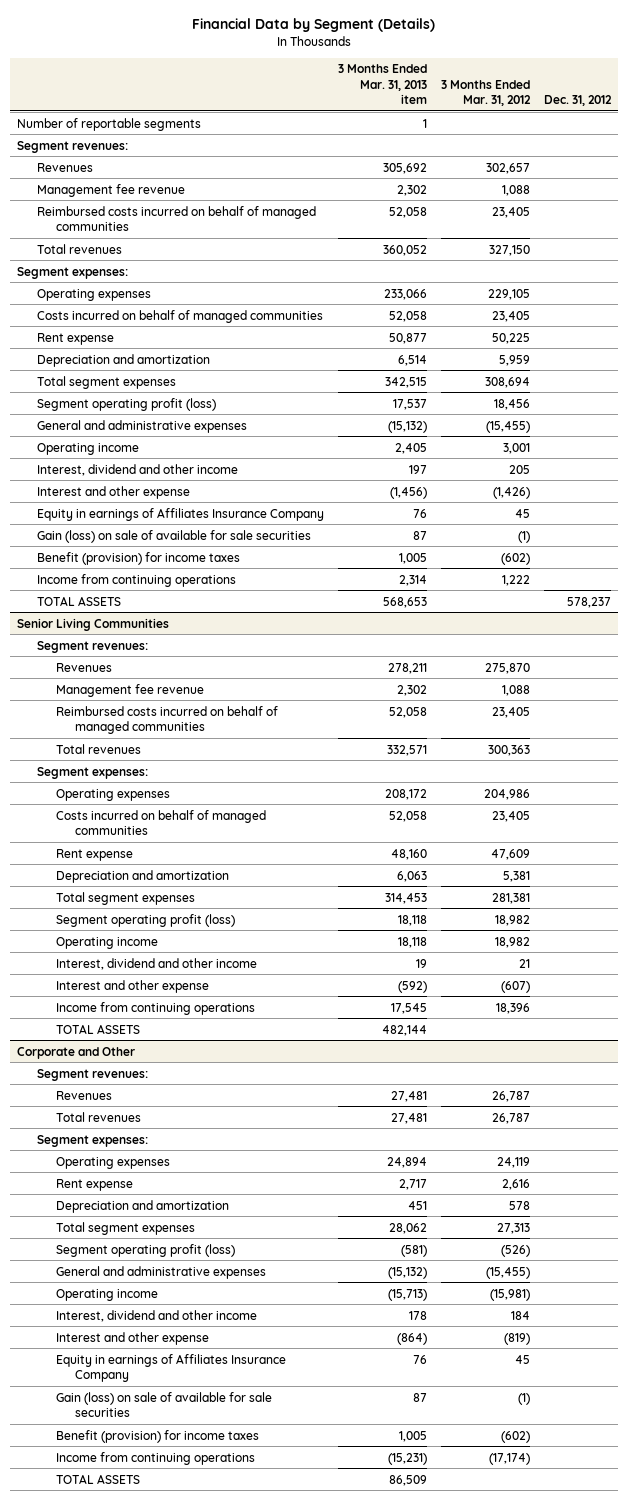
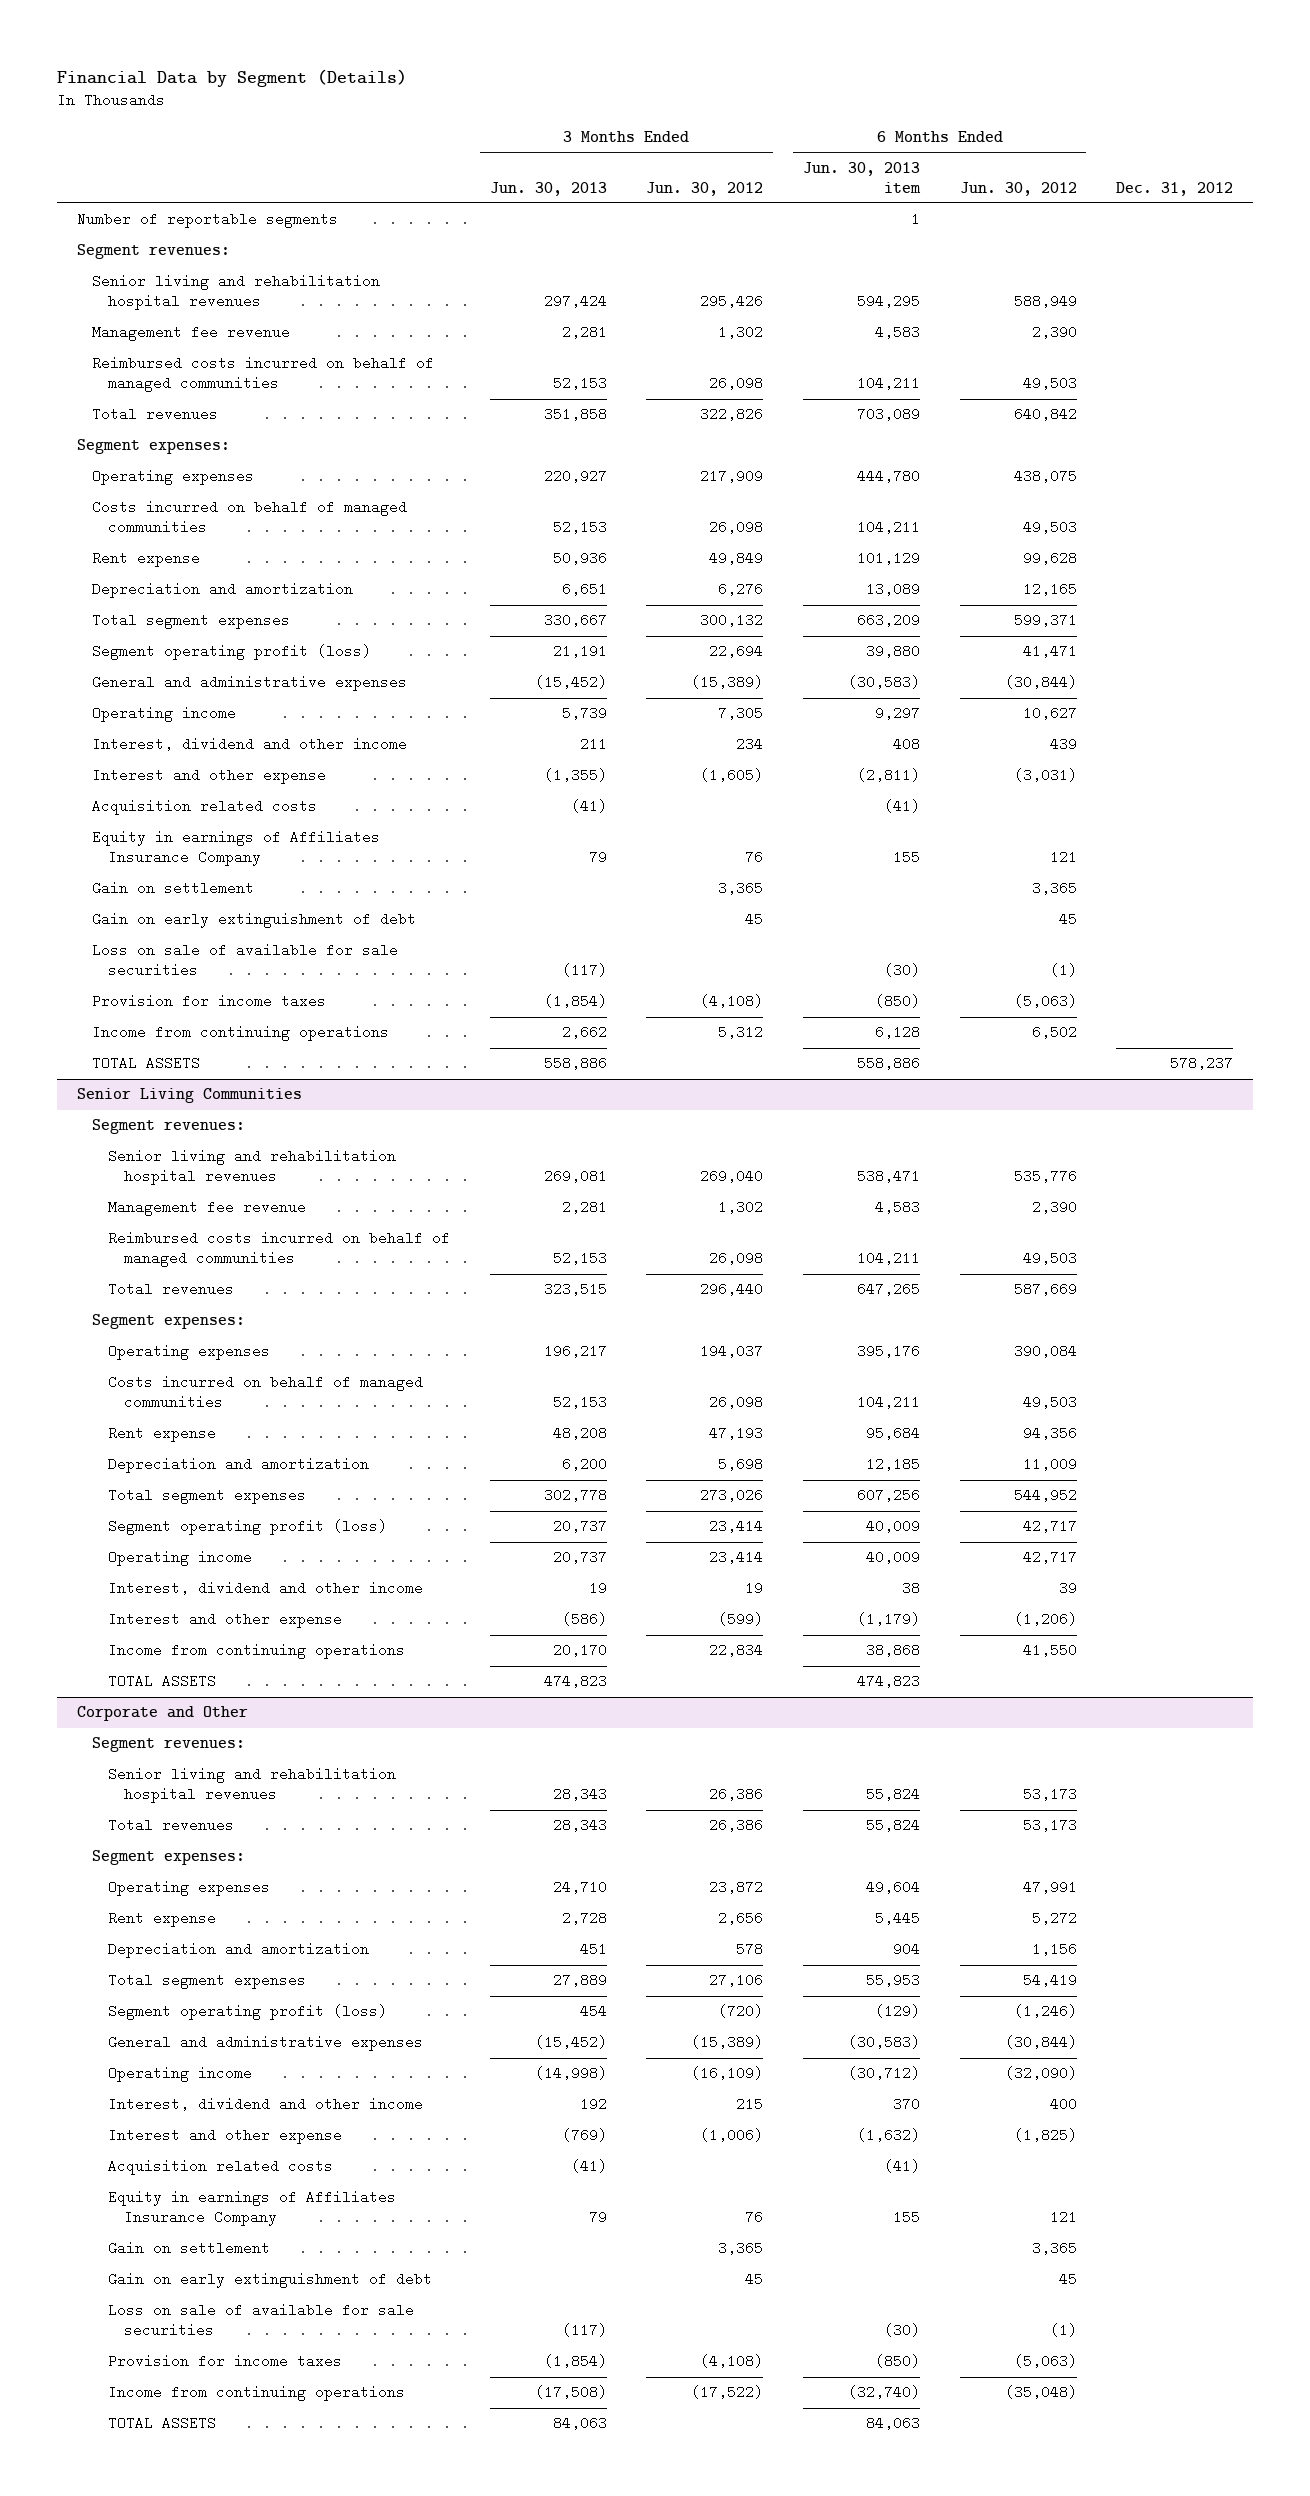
- | 3 Months Ended Mar. 31, 2013 item | 3 Months Ended Mar. 31, 2012 | Dec. 31, 2012
+ | 3 Months Ended Jun. 30, 2013 | 3 Months Ended Jun. 30, 2012 | 6 Months Ended Jun. 30, 2013 item | 6 Months Ended Jun. 30, 2012 | Dec. 31, 2012
- Revenues | 305,692 | 302,657 |
+ Senior living and rehabilitation hospital revenues | 297,424 | 295,426 | 594,295 | 588,949 |
+ Acquisition related costs | (41) | | (41) | |
- Gain (loss) on sale of available for sale securities | 87 | (1) |
- Benefit (provision) for income taxes | 1,005 | (602) |
+ Gain on settlement | | 3,365 | | 3,365 |
+ Gain on early extinguishment of debt | | 45 | | 45 |
+ Loss on sale of available for sale securities | (117) | | (30) | (1) |
+ Provision for income taxes | (1,854) | (4,108) | (850) | (5,063) |
@ Senior Living Communities
- Revenues | 278,211 | 275,870 |
+ Senior living and rehabilitation hospital revenues | 269,081 | 269,040 | 538,471 | 535,776 |
@ Corporate and Other
- Revenues | 27,481 | 26,787 |
+ Senior living and rehabilitation hospital revenues | 28,343 | 26,386 | 55,824 | 53,173 |
+ Acquisition related costs | (41) | | (41) | |
- Gain (loss) on sale of available for sale securities | 87 | (1) |
- Benefit (provision) for income taxes | 1,005 | (602) |
+ Gain on settlement | | 3,365 | | 3,365 |
+ Gain on early extinguishment of debt | | 45 | | 45 |
+ Loss on sale of available for sale securities | (117) | | (30) | (1) |
+ Provision for income taxes | (1,854) | (4,108) | (850) | (5,063) |

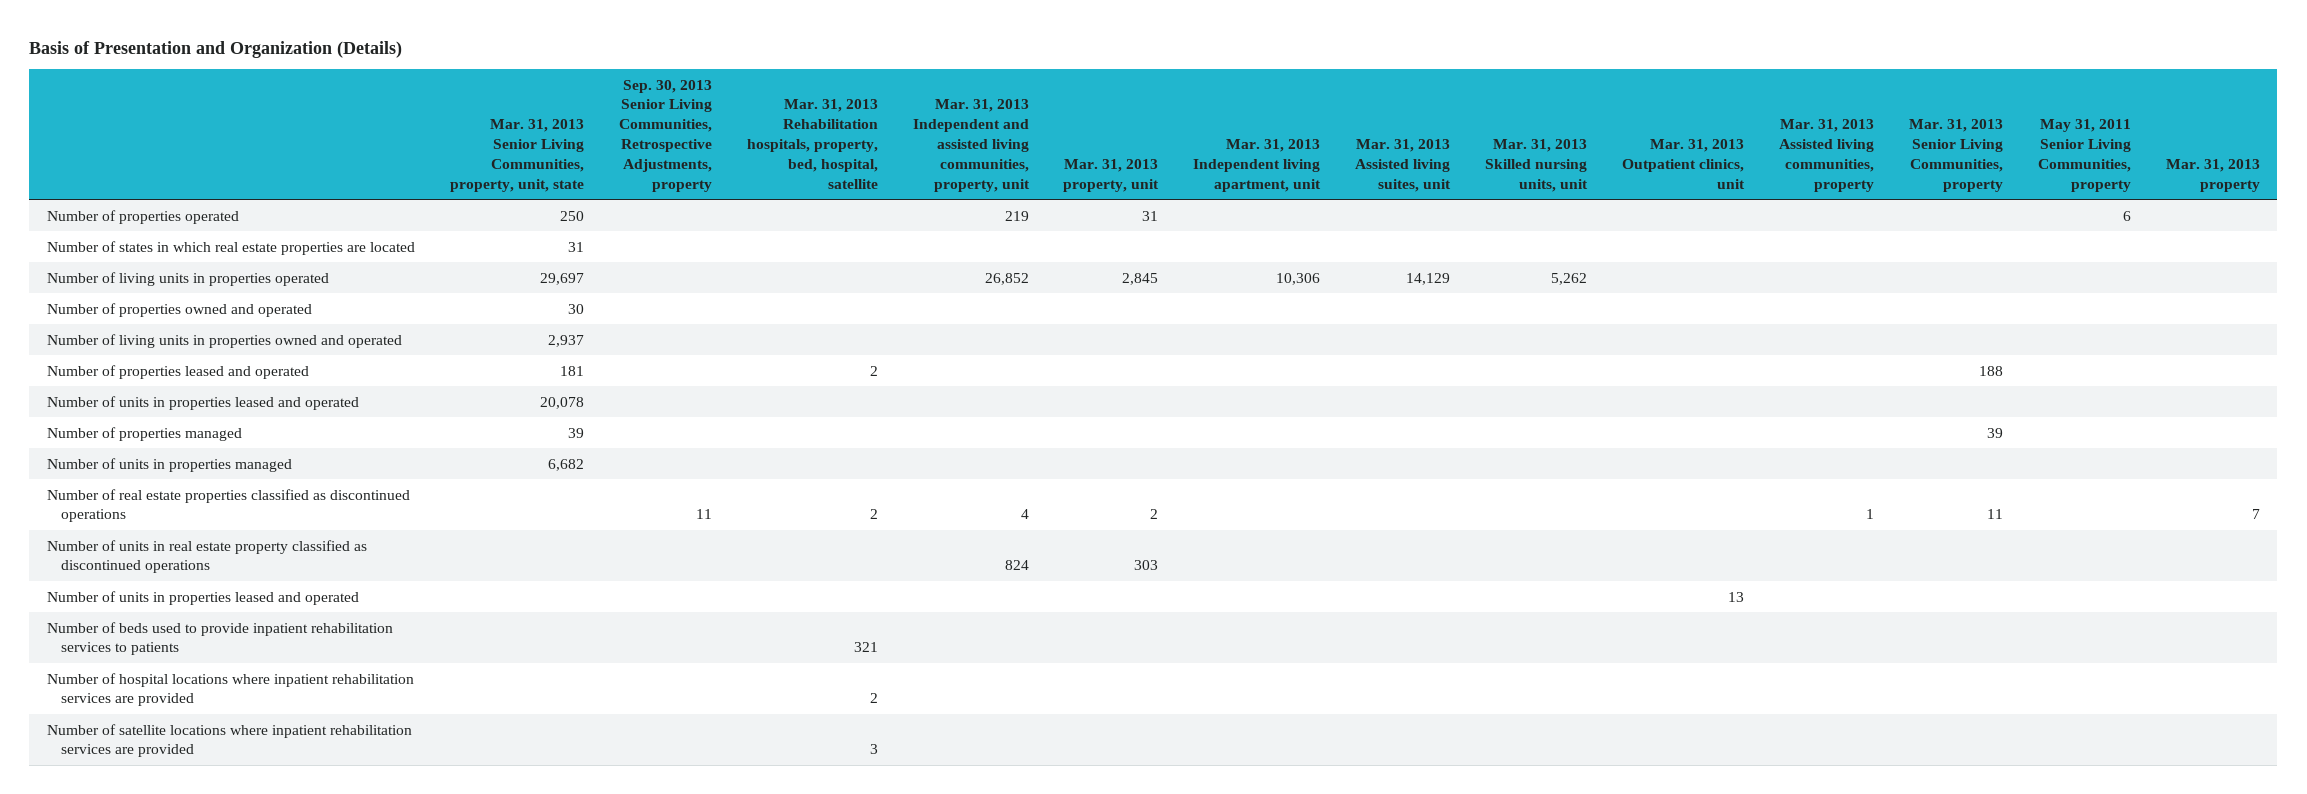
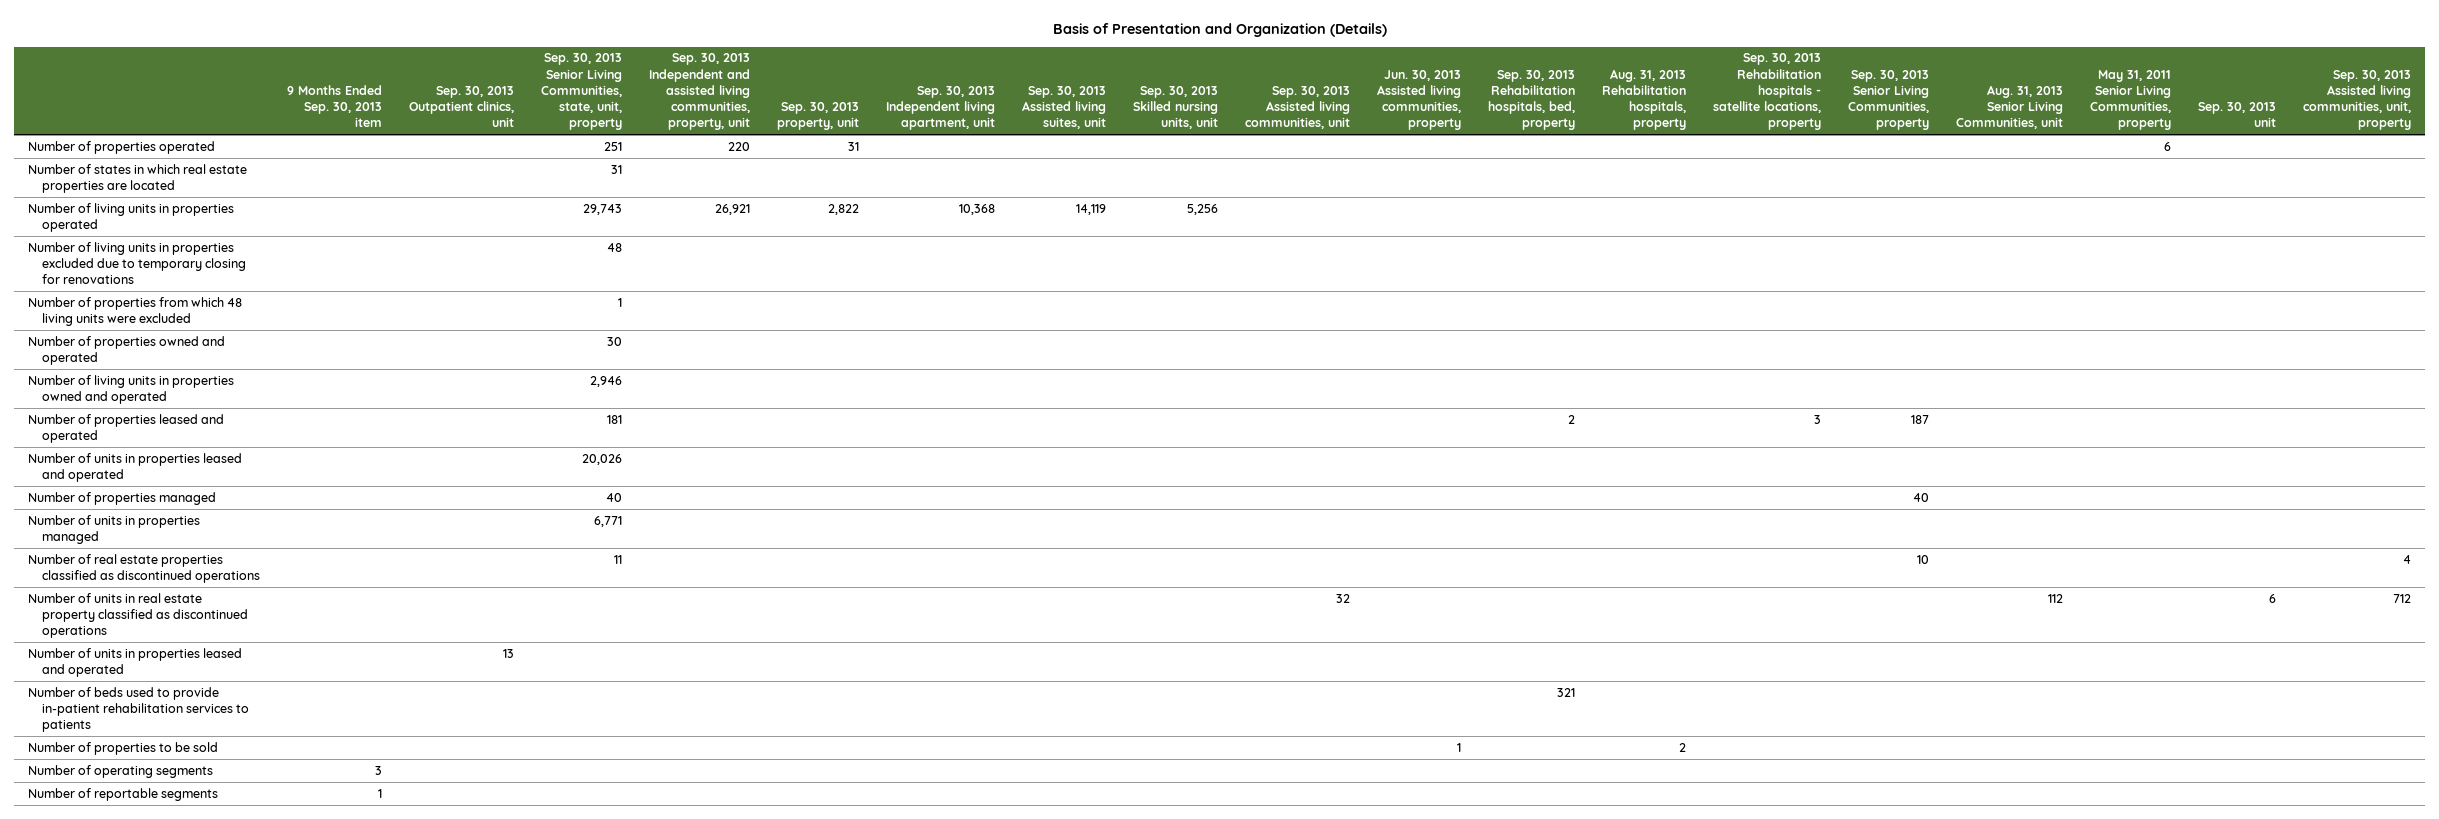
- | Mar. 31, 2013 Senior Living Communities, property, unit, state | Sep. 30, 2013 Senior Living Communities, Retrospective Adjustments, property | Mar. 31, 2013 Rehabilitation hospitals, property, bed, hospital, satellite | Mar. 31, 2013 Independent and assisted living communities, property, unit | Mar. 31, 2013 property, unit | Mar. 31, 2013 Independent living apartment, unit | Mar. 31, 2013 Assisted living suites, unit | Mar. 31, 2013 Skilled nursing units, unit | Mar. 31, 2013 Outpatient clinics, unit | Mar. 31, 2013 Assisted living communities, property | Mar. 31, 2013 Senior Living Communities, property | May 31, 2011 Senior Living Communities, property | Mar. 31, 2013 property
+ | 9 Months Ended Sep. 30, 2013 item | Sep. 30, 2013 Outpatient clinics, unit | Sep. 30, 2013 Senior Living Communities, state, unit, property | Sep. 30, 2013 Independent and assisted living communities, property, unit | Sep. 30, 2013 property, unit | Sep. 30, 2013 Independent living apartment, unit | Sep. 30, 2013 Assisted living suites, unit | Sep. 30, 2013 Skilled nursing units, unit | Sep. 30, 2013 Assisted living communities, unit | Jun. 30, 2013 Assisted living communities, property | Sep. 30, 2013 Rehabilitation hospitals, bed, property | Aug. 31, 2013 Rehabilitation hospitals, property | Sep. 30, 2013 Rehabilitation hospitals - satellite locations, property | Sep. 30, 2013 Senior Living Communities, property | Aug. 31, 2013 Senior Living Communities, unit | May 31, 2011 Senior Living Communities, property | Sep. 30, 2013 unit | Sep. 30, 2013 Assisted living communities, unit, property
+ Number of living units in properties excluded due to temporary closing for renovations | | | 48 | | | | | | | | | | | | | | |
+ Number of properties from which 48 living units were excluded | | | 1 | | | | | | | | | | | | | | |
- Number of beds used to provide inpatient rehabilitation services to patients | | | 321 | | | | | | | | | |
- Number of hospital locations where inpatient rehabilitation services are provided | | | 2 | | | | | | | | | |
- Number of satellite locations where inpatient rehabilitation services are provided | | | 3 | | | | | | | | | |
+ Number of beds used to provide in-patient rehabilitation services to patients | | | | | | | | | | | 321 | | | | | | |
+ Number of properties to be sold | | | | | | | | | | 1 | | 2 | | | | | |
+ Number of operating segments | 3 | | | | | | | | | | | | | | | | |
+ Number of reportable segments | 1 | | | | | | | | | | | | | | | | |

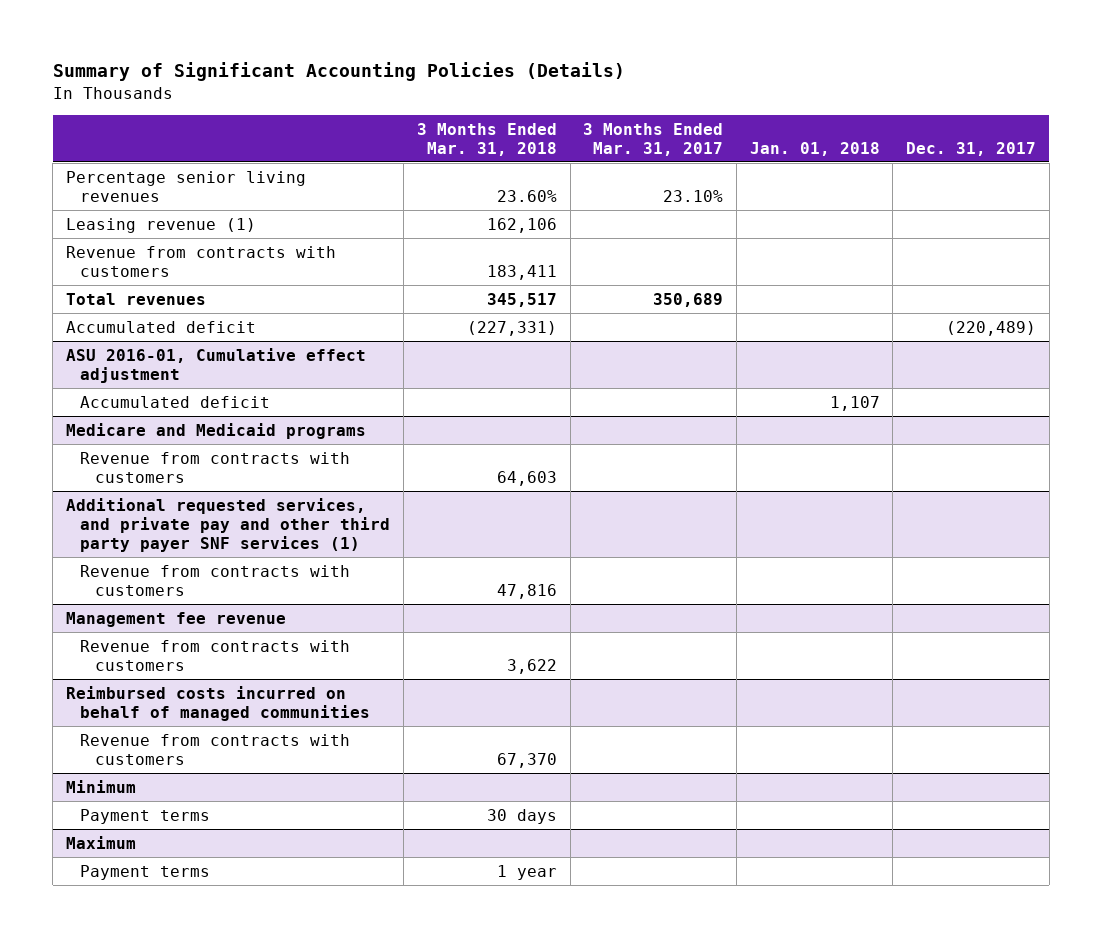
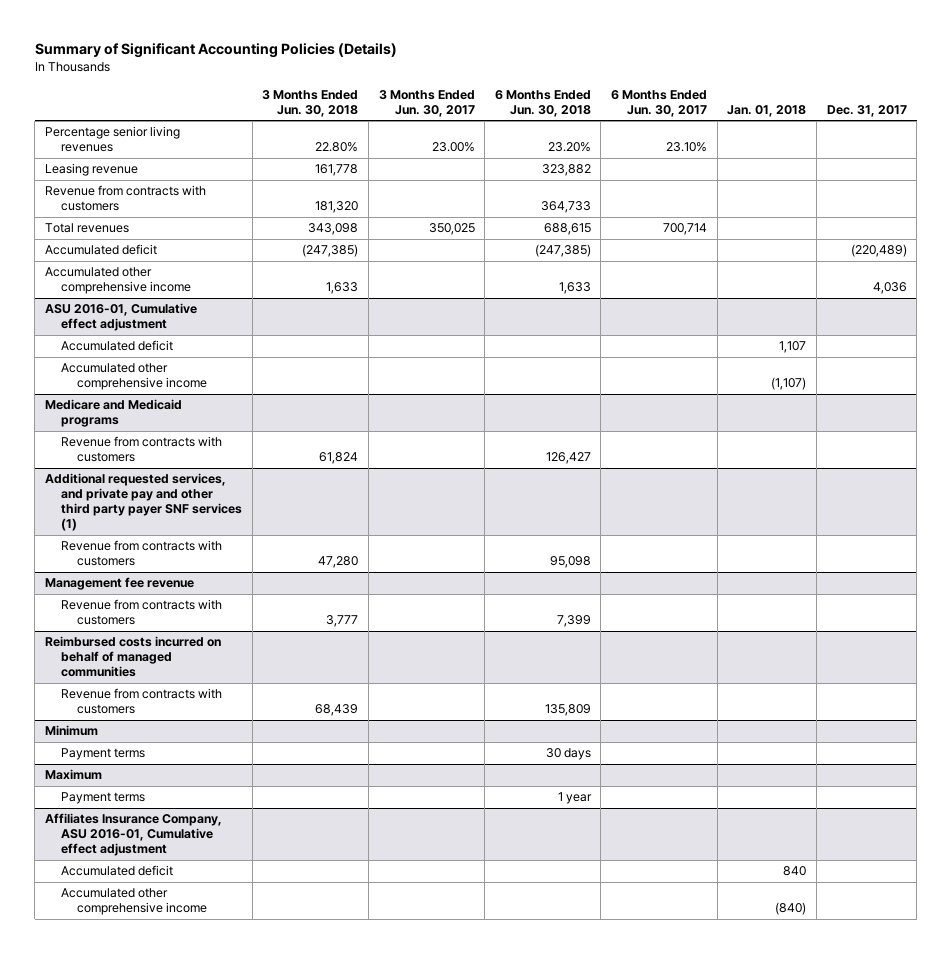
- | 3 Months Ended Mar. 31, 2018 | 3 Months Ended Mar. 31, 2017 | Jan. 01, 2018 | Dec. 31, 2017
+ | 3 Months Ended Jun. 30, 2018 | 3 Months Ended Jun. 30, 2017 | 6 Months Ended Jun. 30, 2018 | 6 Months Ended Jun. 30, 2017 | Jan. 01, 2018 | Dec. 31, 2017
- Leasing revenue (1) | 162,106 | | |
+ Leasing revenue | 161,778 | | 323,882 | | |
+ Accumulated other comprehensive income | 1,633 | | 1,633 | | | 4,036
@ ASU 2016-01, Cumulative effect adjustment
+ Accumulated other comprehensive income | | | | | (1,107) |
+ Affiliates Insurance Company, ASU 2016-01, Cumulative effect adjustment
+ Accumulated deficit | | | | | 840 |
+ Accumulated other comprehensive income | | | | | (840) |

